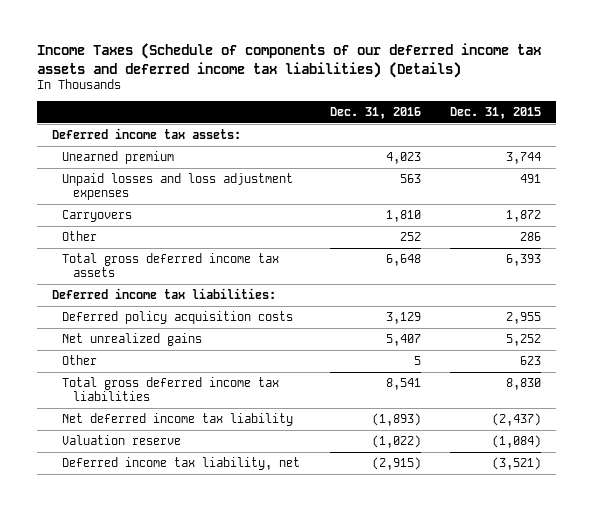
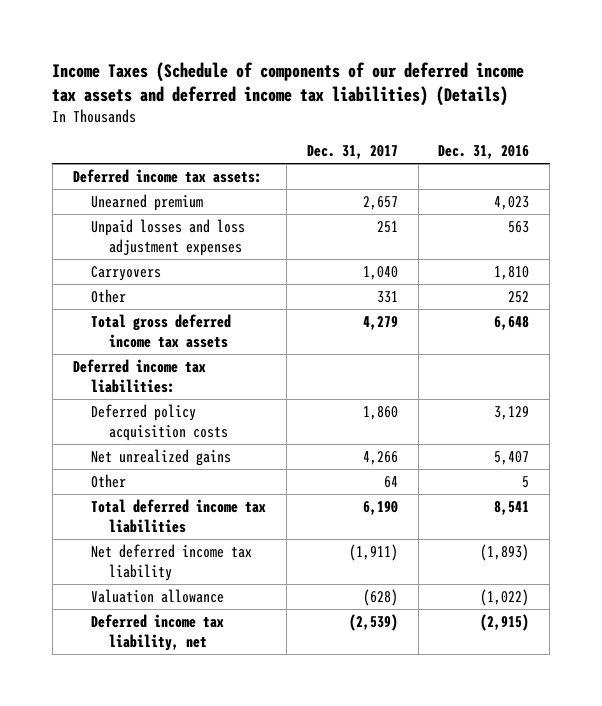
- | Dec. 31, 2016 | Dec. 31, 2015
+ | Dec. 31, 2017 | Dec. 31, 2016
- Total gross deferred income tax liabilities | 8,541 | 8,830
+ Total deferred income tax liabilities | 6,190 | 8,541
- Valuation reserve | (1,022) | (1,084)
+ Valuation allowance | (628) | (1,022)

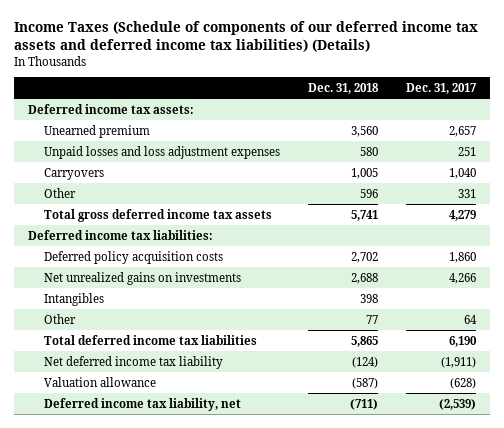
- | Dec. 31, 2017 | Dec. 31, 2016
+ | Dec. 31, 2018 | Dec. 31, 2017
- Net unrealized gains | 4,266 | 5,407
+ Net unrealized gains on investments | 2,688 | 4,266
+ Intangibles | 398 |

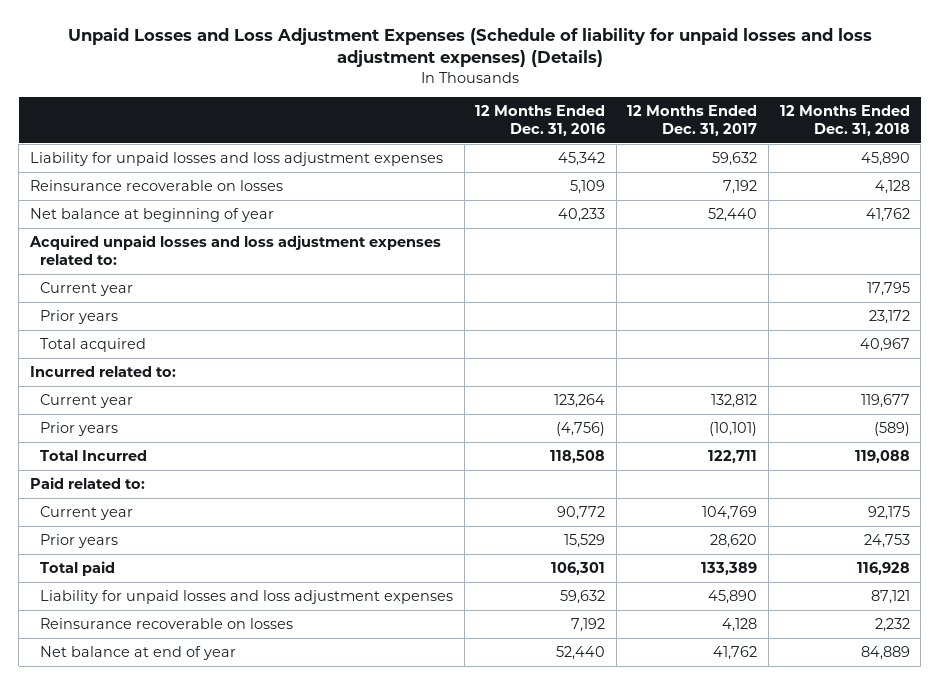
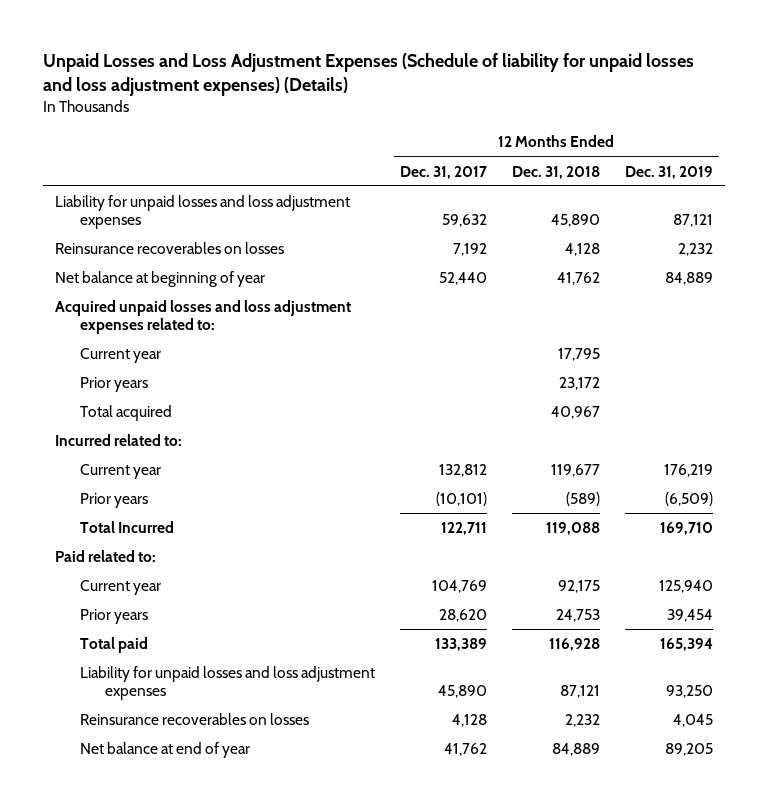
- | 12 Months Ended Dec. 31, 2016 | 12 Months Ended Dec. 31, 2017 | 12 Months Ended Dec. 31, 2018
+ | 12 Months Ended Dec. 31, 2017 | 12 Months Ended Dec. 31, 2018 | 12 Months Ended Dec. 31, 2019
- Reinsurance recoverable on losses | 5,109 | 7,192 | 4,128
+ Reinsurance recoverables on losses | 7,192 | 4,128 | 2,232
- Reinsurance recoverable on losses | 7,192 | 4,128 | 2,232
+ Reinsurance recoverables on losses | 4,128 | 2,232 | 4,045

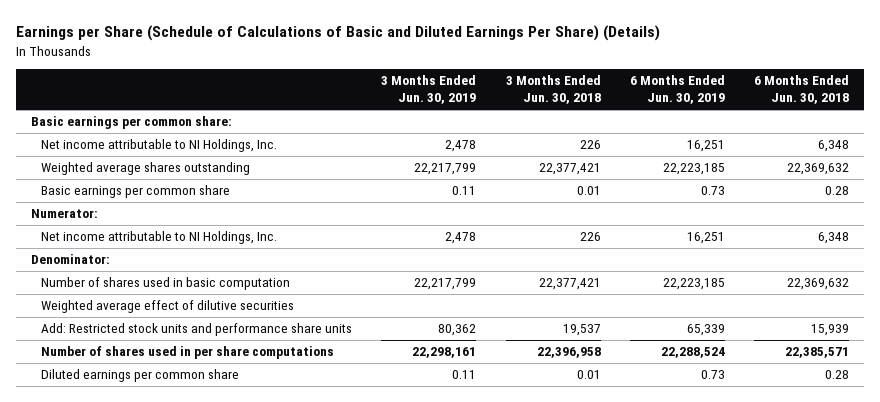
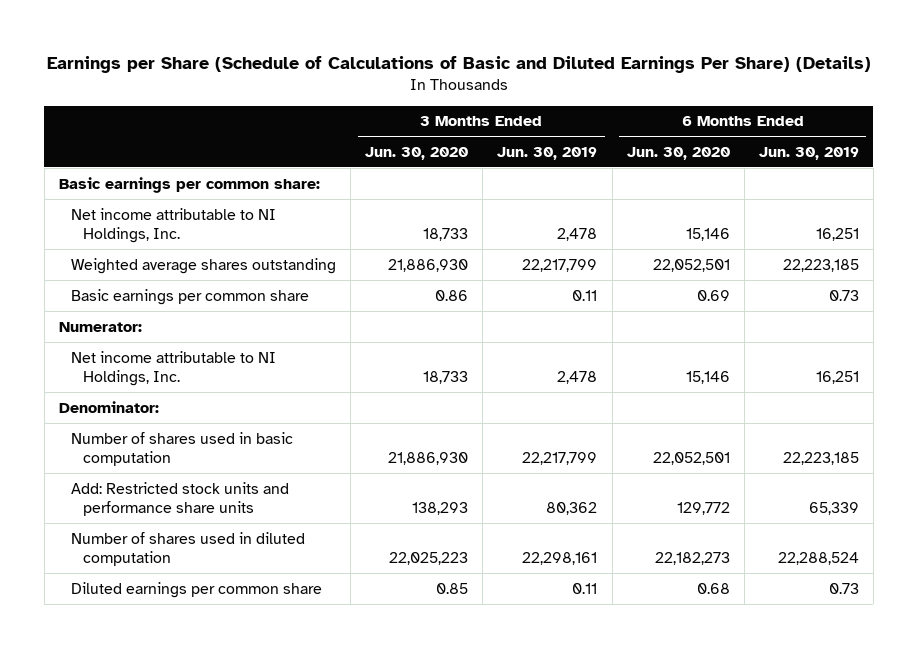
- | 3 Months Ended Jun. 30, 2019 | 3 Months Ended Jun. 30, 2018 | 6 Months Ended Jun. 30, 2019 | 6 Months Ended Jun. 30, 2018
+ | 3 Months Ended Jun. 30, 2020 | 3 Months Ended Jun. 30, 2019 | 6 Months Ended Jun. 30, 2020 | 6 Months Ended Jun. 30, 2019
- Weighted average effect of dilutive securities
- Number of shares used in per share computations | 22,298,161 | 22,396,958 | 22,288,524 | 22,385,571
+ Number of shares used in diluted computation | 22,025,223 | 22,298,161 | 22,182,273 | 22,288,524

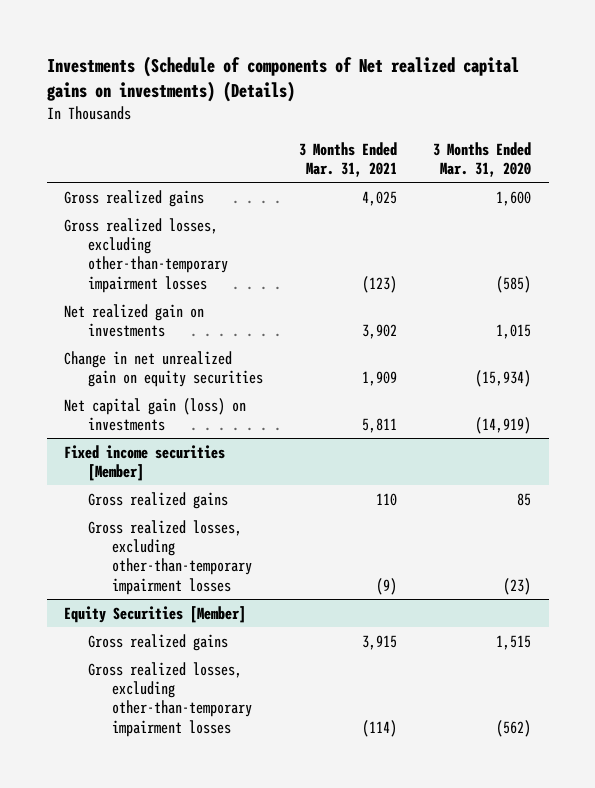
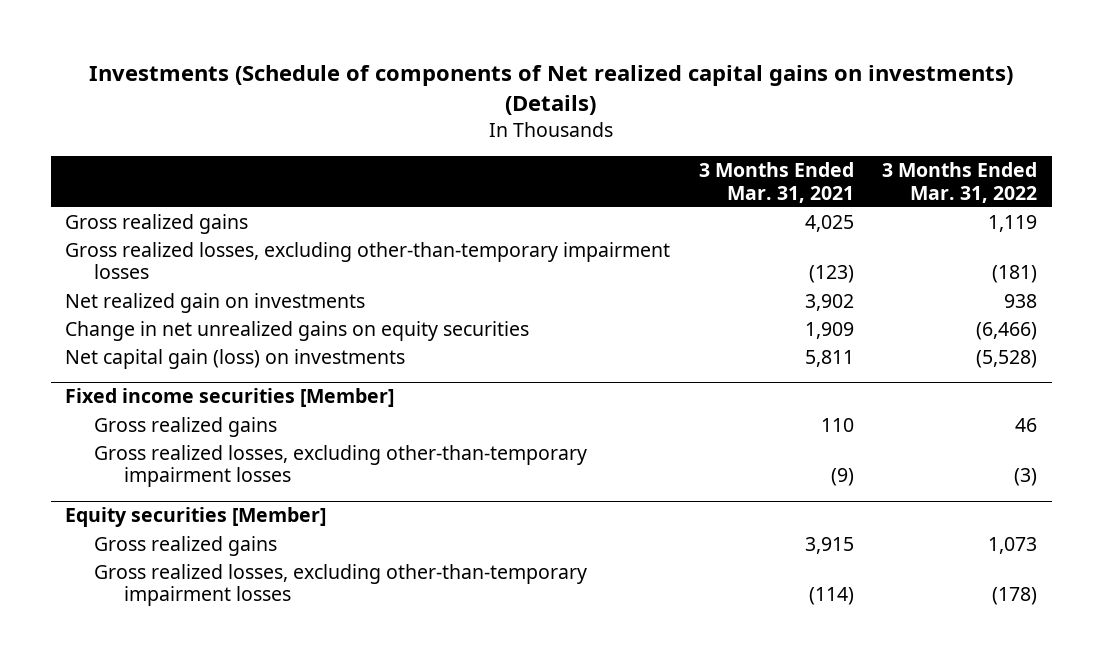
- | 3 Months Ended Mar. 31, 2021 | 3 Months Ended Mar. 31, 2020
+ | 3 Months Ended Mar. 31, 2021 | 3 Months Ended Mar. 31, 2022
- Change in net unrealized gain on equity securities | 1,909 | (15,934)
+ Change in net unrealized gains on equity securities | 1,909 | (6,466)
- Equity Securities [Member]
+ Equity securities [Member]

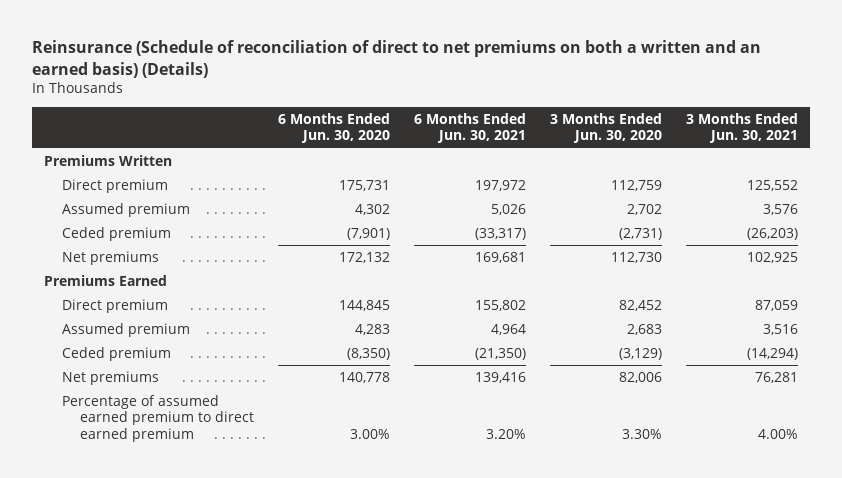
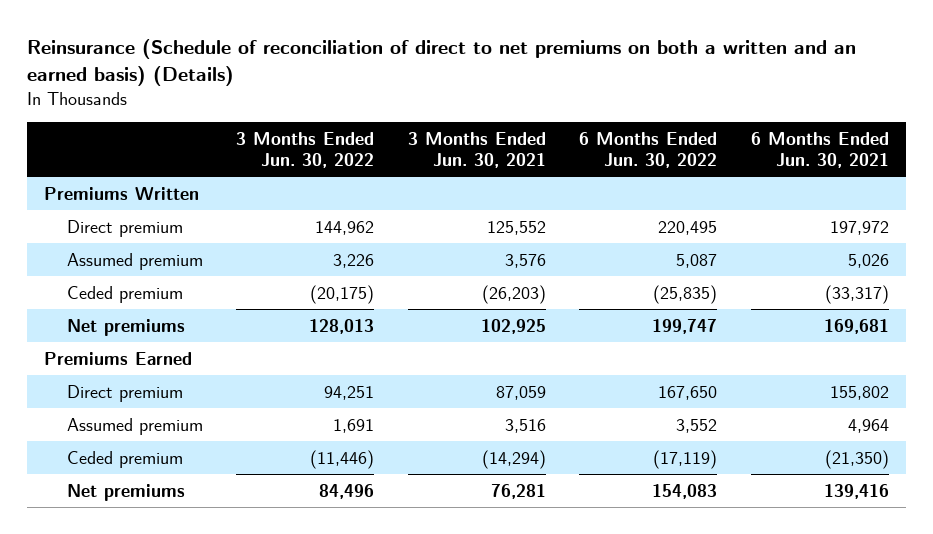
- | 6 Months Ended Jun. 30, 2020 | 6 Months Ended Jun. 30, 2021 | 3 Months Ended Jun. 30, 2020 | 3 Months Ended Jun. 30, 2021
+ | 3 Months Ended Jun. 30, 2022 | 3 Months Ended Jun. 30, 2021 | 6 Months Ended Jun. 30, 2022 | 6 Months Ended Jun. 30, 2021
- Percentage of assumed earned premium to direct earned premium | 3.00% | 3.20% | 3.30% | 4.00%

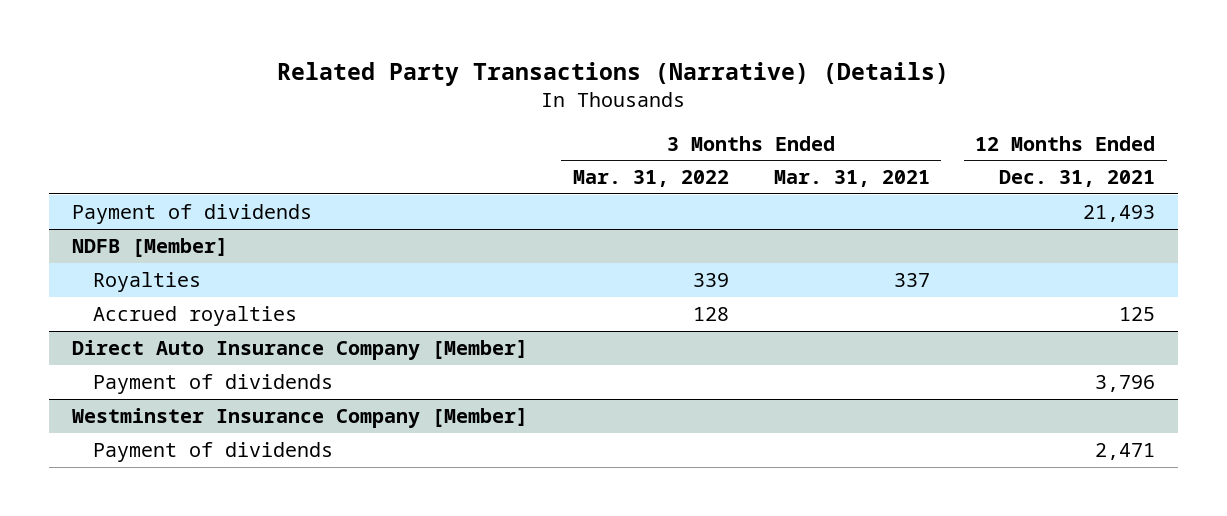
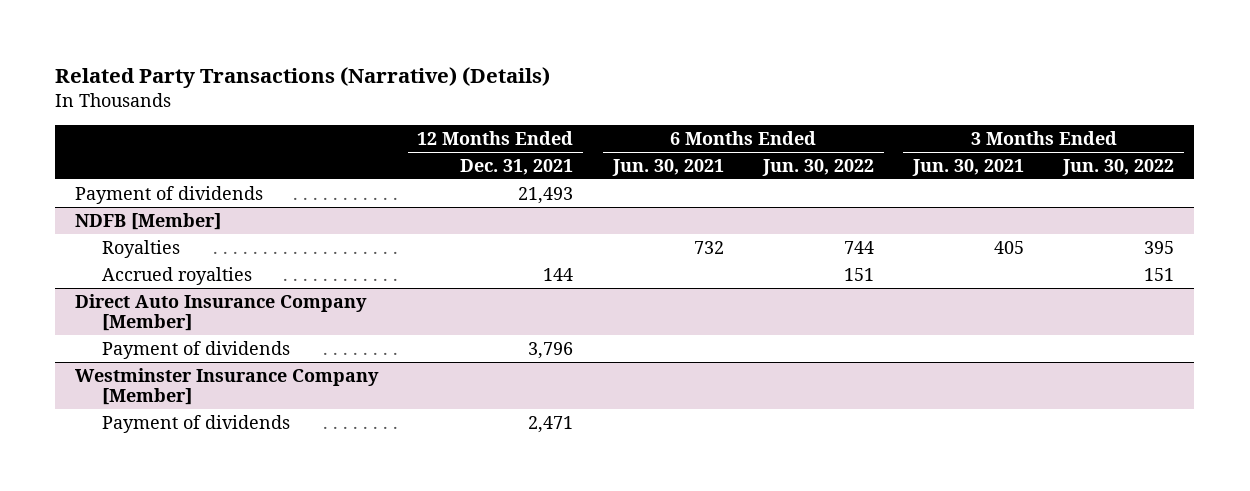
- | 3 Months Ended Mar. 31, 2022 | 3 Months Ended Mar. 31, 2021 | 12 Months Ended Dec. 31, 2021
+ | 12 Months Ended Dec. 31, 2021 | 6 Months Ended Jun. 30, 2021 | 6 Months Ended Jun. 30, 2022 | 3 Months Ended Jun. 30, 2021 | 3 Months Ended Jun. 30, 2022
@ NDFB [Member]
- Accrued royalties | 128 | | 125
+ Accrued royalties | 144 | | 151 | | 151

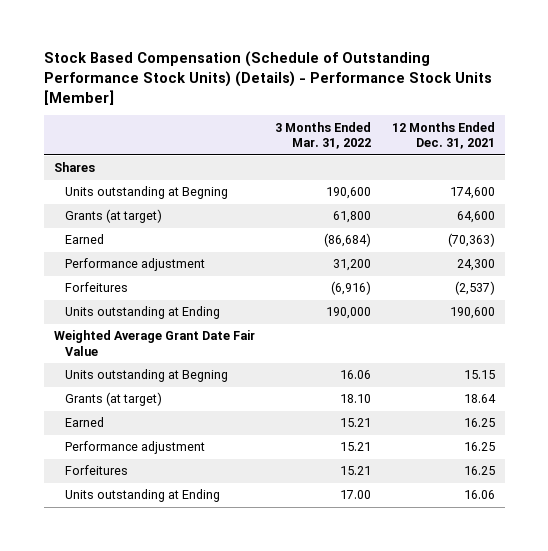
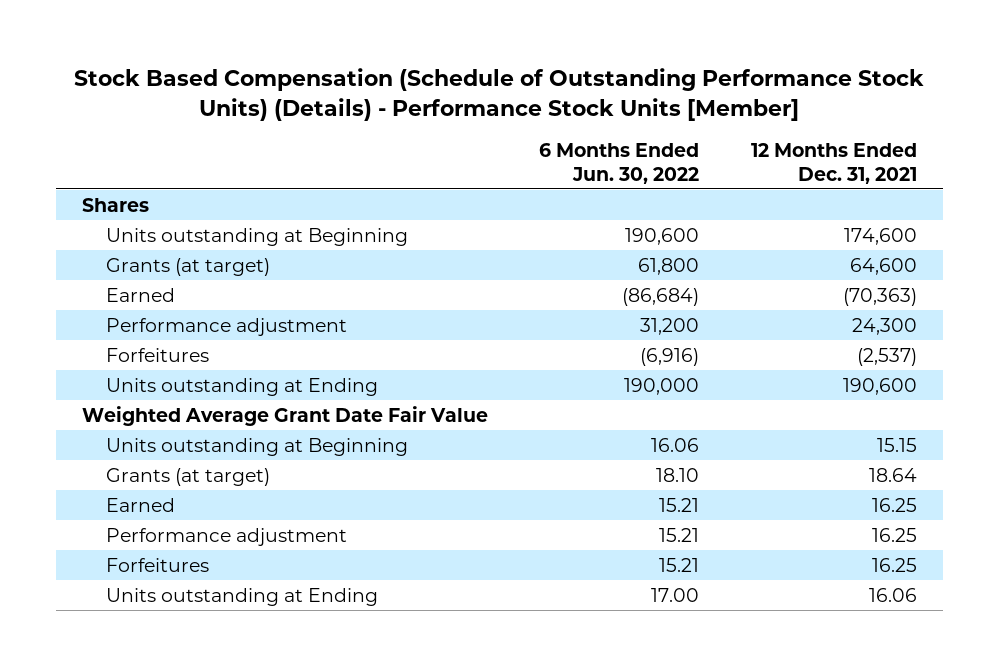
- | 3 Months Ended Mar. 31, 2022 | 12 Months Ended Dec. 31, 2021
+ | 6 Months Ended Jun. 30, 2022 | 12 Months Ended Dec. 31, 2021
- Units outstanding at Begning | 190,600 | 174,600
+ Units outstanding at Beginning | 190,600 | 174,600
- Units outstanding at Begning | 16.06 | 15.15
+ Units outstanding at Beginning | 16.06 | 15.15

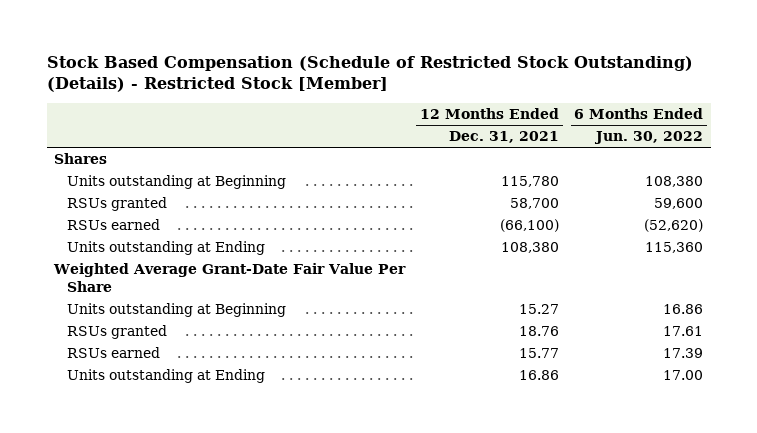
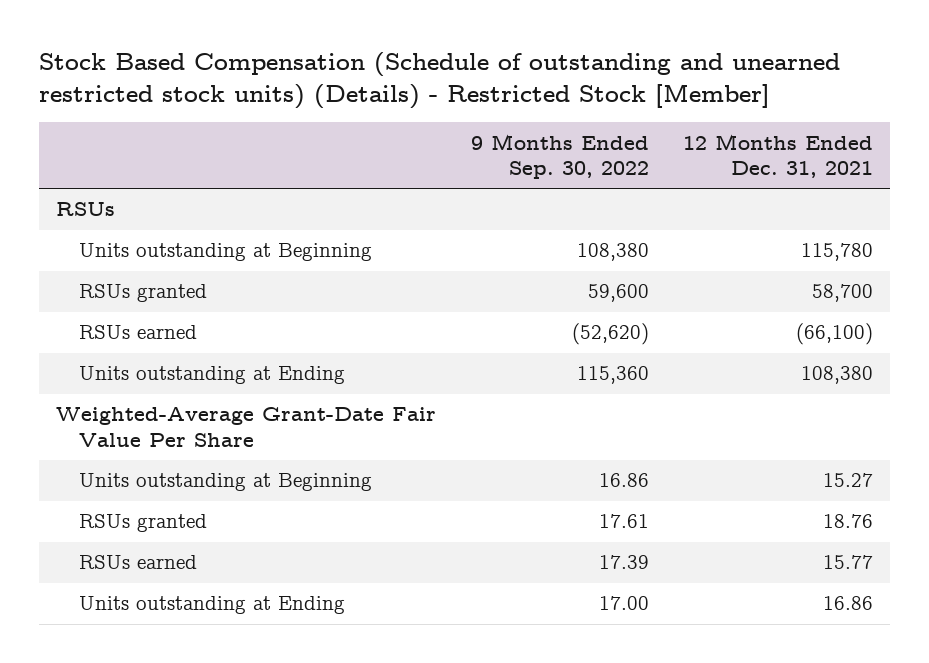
- Stock Based Compensation (Schedule of Restricted Stock Outstanding) (Details) - Restricted Stock [Member]
+ Stock Based Compensation (Schedule of outstanding and unearned restricted stock units) (Details) - Restricted Stock [Member]
- | 12 Months Ended Dec. 31, 2021 | 6 Months Ended Jun. 30, 2022
+ | 9 Months Ended Sep. 30, 2022 | 12 Months Ended Dec. 31, 2021
- Shares
+ RSUs
- Weighted Average Grant-Date Fair Value Per Share
+ Weighted-Average Grant-Date Fair Value Per Share

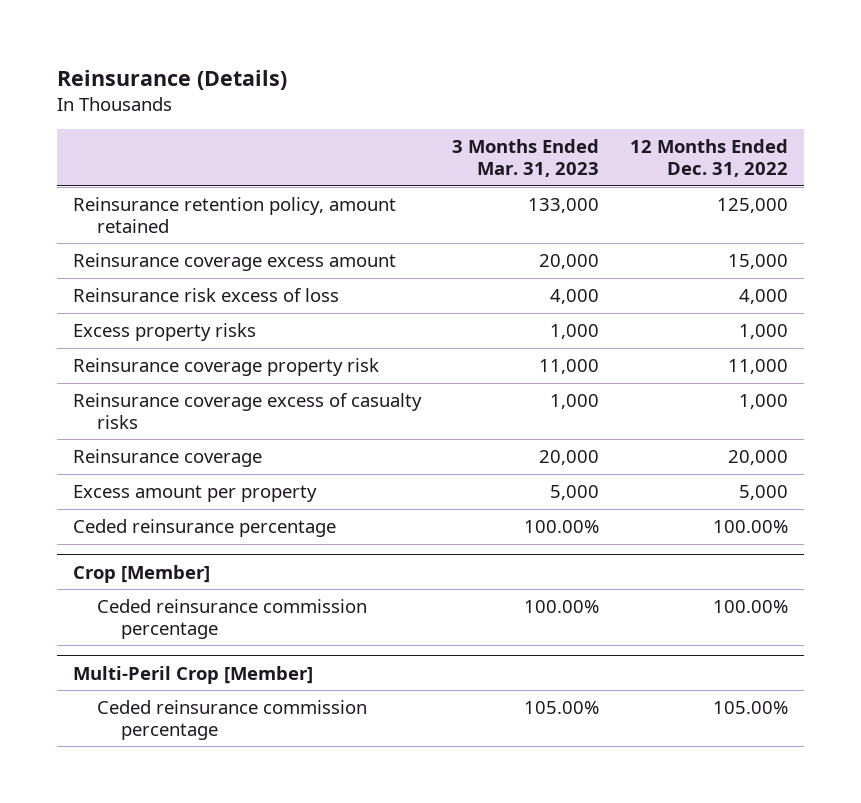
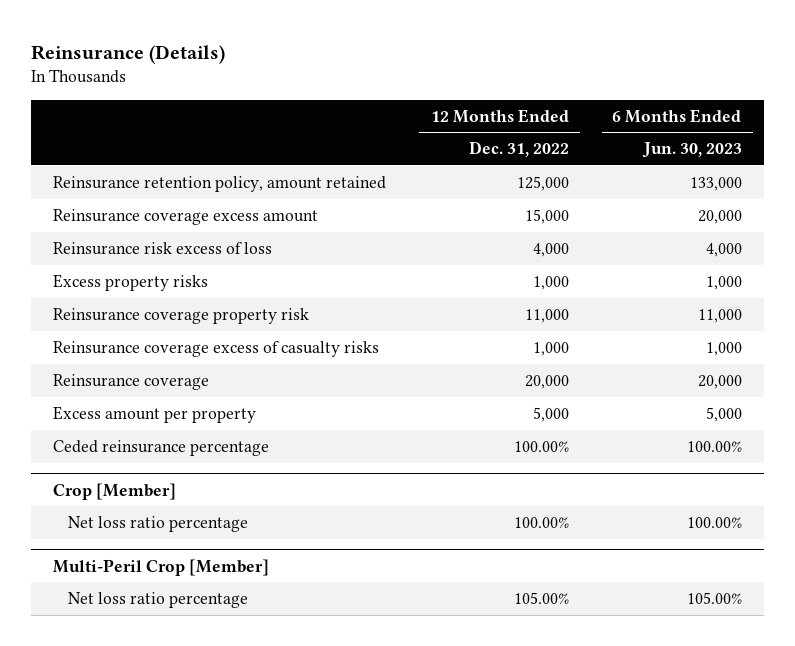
- | 3 Months Ended Mar. 31, 2023 | 12 Months Ended Dec. 31, 2022
+ | 12 Months Ended Dec. 31, 2022 | 6 Months Ended Jun. 30, 2023
@ Crop [Member]
- Ceded reinsurance commission percentage | 100.00% | 100.00%
+ Net loss ratio percentage | 100.00% | 100.00%
@ Multi-Peril Crop [Member]
- Ceded reinsurance commission percentage | 105.00% | 105.00%
+ Net loss ratio percentage | 105.00% | 105.00%

